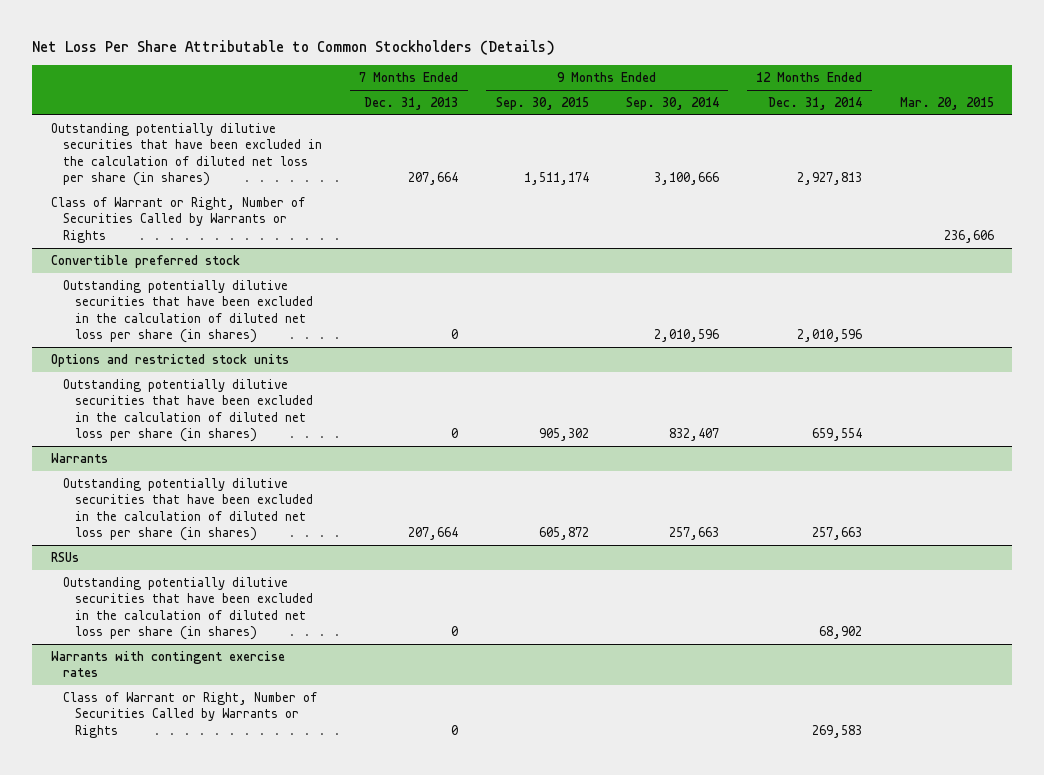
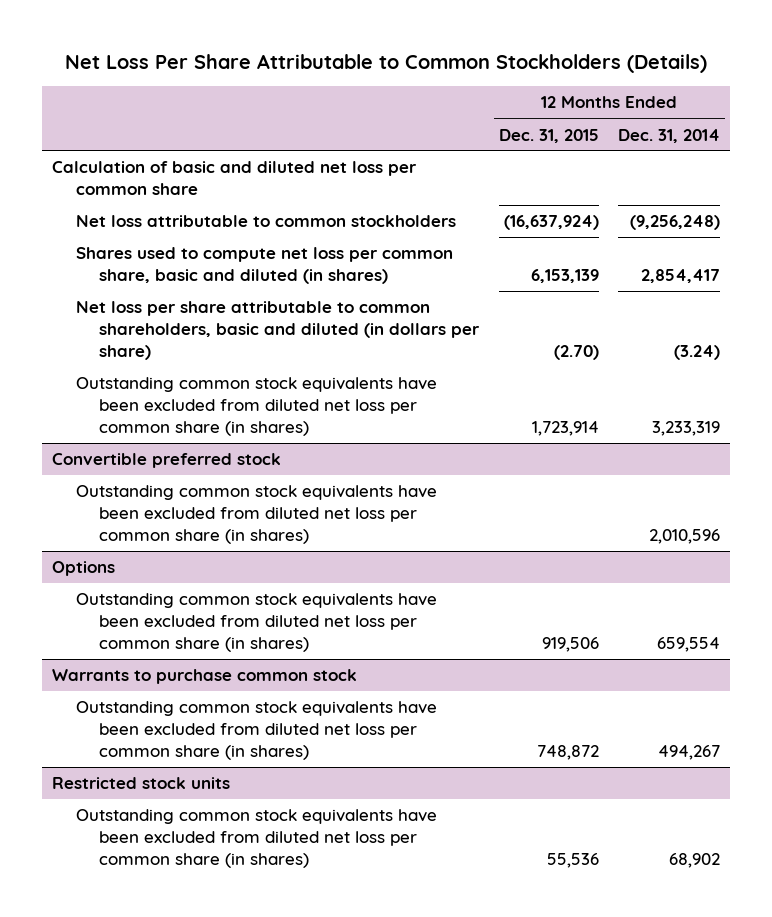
- | 7 Months Ended Dec. 31, 2013 | 9 Months Ended Sep. 30, 2015 | 9 Months Ended Sep. 30, 2014 | 12 Months Ended Dec. 31, 2014 | Mar. 20, 2015
+ | 12 Months Ended Dec. 31, 2015 | 12 Months Ended Dec. 31, 2014
- Outstanding potentially dilutive securities that have been excluded in the calculation of diluted net loss per share (in shares) | 207,664 | 1,511,174 | 3,100,666 | 2,927,813 |
- Class of Warrant or Right, Number of Securities Called by Warrants or Rights | | | | | 236,606
+ Calculation of basic and diluted net loss per common share
+ Net loss attributable to common stockholders | (16,637,924) | (9,256,248)
+ Shares used to compute net loss per common share, basic and diluted (in shares) | 6,153,139 | 2,854,417
+ Net loss per share attributable to common shareholders, basic and diluted (in dollars per share) | (2.70) | (3.24)
+ Outstanding common stock equivalents have been excluded from diluted net loss per common share (in shares) | 1,723,914 | 3,233,319
@ Convertible preferred stock
- Outstanding potentially dilutive securities that have been excluded in the calculation of diluted net loss per share (in shares) | 0 | | 2,010,596 | 2,010,596 |
- Options and restricted stock units
- Outstanding potentially dilutive securities that have been excluded in the calculation of diluted net loss per share (in shares) | 0 | 905,302 | 832,407 | 659,554 |
- Warrants
- Outstanding potentially dilutive securities that have been excluded in the calculation of diluted net loss per share (in shares) | 207,664 | 605,872 | 257,663 | 257,663 |
- RSUs
- Outstanding potentially dilutive securities that have been excluded in the calculation of diluted net loss per share (in shares) | 0 | | | 68,902 |
- Warrants with contingent exercise rates
- Class of Warrant or Right, Number of Securities Called by Warrants or Rights | 0 | | | 269,583 |
@ Convertible preferred stock
+ Outstanding common stock equivalents have been excluded from diluted net loss per common share (in shares) | | 2,010,596
+ Options
+ Outstanding common stock equivalents have been excluded from diluted net loss per common share (in shares) | 919,506 | 659,554
+ Warrants to purchase common stock
+ Outstanding common stock equivalents have been excluded from diluted net loss per common share (in shares) | 748,872 | 494,267
+ Restricted stock units
+ Outstanding common stock equivalents have been excluded from diluted net loss per common share (in shares) | 55,536 | 68,902

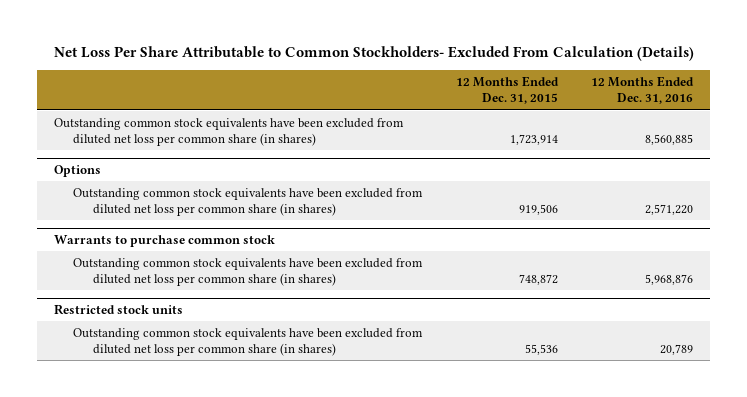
- Net Loss Per Share Attributable to Common Stockholders (Details)
+ Net Loss Per Share Attributable to Common Stockholders- Excluded From Calculation (Details)
- | 12 Months Ended Dec. 31, 2015 | 12 Months Ended Dec. 31, 2014
+ | 12 Months Ended Dec. 31, 2015 | 12 Months Ended Dec. 31, 2016
- Calculation of basic and diluted net loss per common share
- Net loss attributable to common stockholders | (16,637,924) | (9,256,248)
- Shares used to compute net loss per common share, basic and diluted (in shares) | 6,153,139 | 2,854,417
- Net loss per share attributable to common shareholders, basic and diluted (in dollars per share) | (2.70) | (3.24)
- Convertible preferred stock
- Outstanding common stock equivalents have been excluded from diluted net loss per common share (in shares) | | 2,010,596

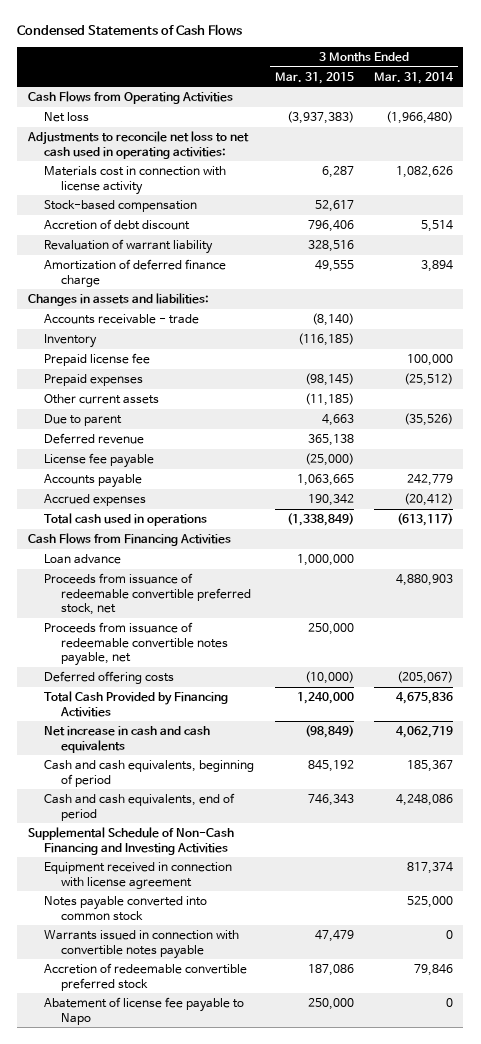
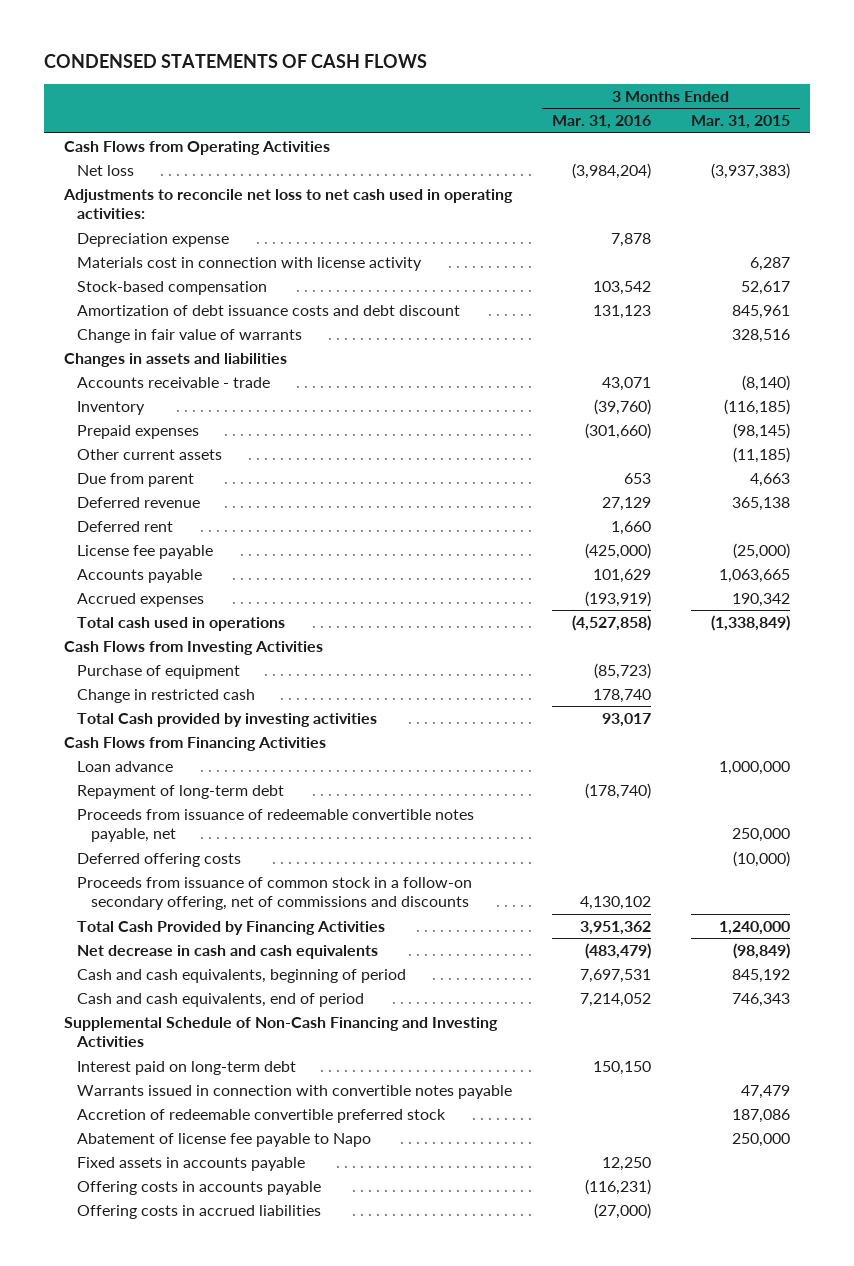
- Condensed Statements of Cash Flows
+ CONDENSED STATEMENTS OF CASH FLOWS
- | 3 Months Ended Mar. 31, 2015 | 3 Months Ended Mar. 31, 2014
+ | 3 Months Ended Mar. 31, 2016 | 3 Months Ended Mar. 31, 2015
+ Depreciation expense | 7,878 |
- Accretion of debt discount | 796,406 | 5,514
- Revaluation of warrant liability | 328,516 |
- Amortization of deferred finance charge | 49,555 | 3,894
- Changes in assets and liabilities:
+ Amortization of debt issuance costs and debt discount | 131,123 | 845,961
+ Change in fair value of warrants | | 328,516
+ Changes in assets and liabilities
- Prepaid license fee | | 100,000
- Due to parent | 4,663 | (35,526)
+ Due from parent | 653 | 4,663
+ Deferred rent | 1,660 |
+ Cash Flows from Investing Activities
+ Purchase of equipment | (85,723) |
+ Change in restricted cash | 178,740 |
+ Total Cash provided by investing activities | 93,017 |
- Proceeds from issuance of redeemable convertible preferred stock, net | | 4,880,903
+ Repayment of long-term debt | (178,740) |
+ Proceeds from issuance of common stock in a follow-on secondary offering, net of commissions and discounts | 4,130,102 |
- Net increase in cash and cash equivalents | (98,849) | 4,062,719
+ Net decrease in cash and cash equivalents | (483,479) | (98,849)
- Equipment received in connection with license agreement | | 817,374
- Notes payable converted into common stock | | 525,000
+ Interest paid on long-term debt | 150,150 |
+ Fixed assets in accounts payable | 12,250 |
+ Offering costs in accounts payable | (116,231) |
+ Offering costs in accrued liabilities | (27,000) |

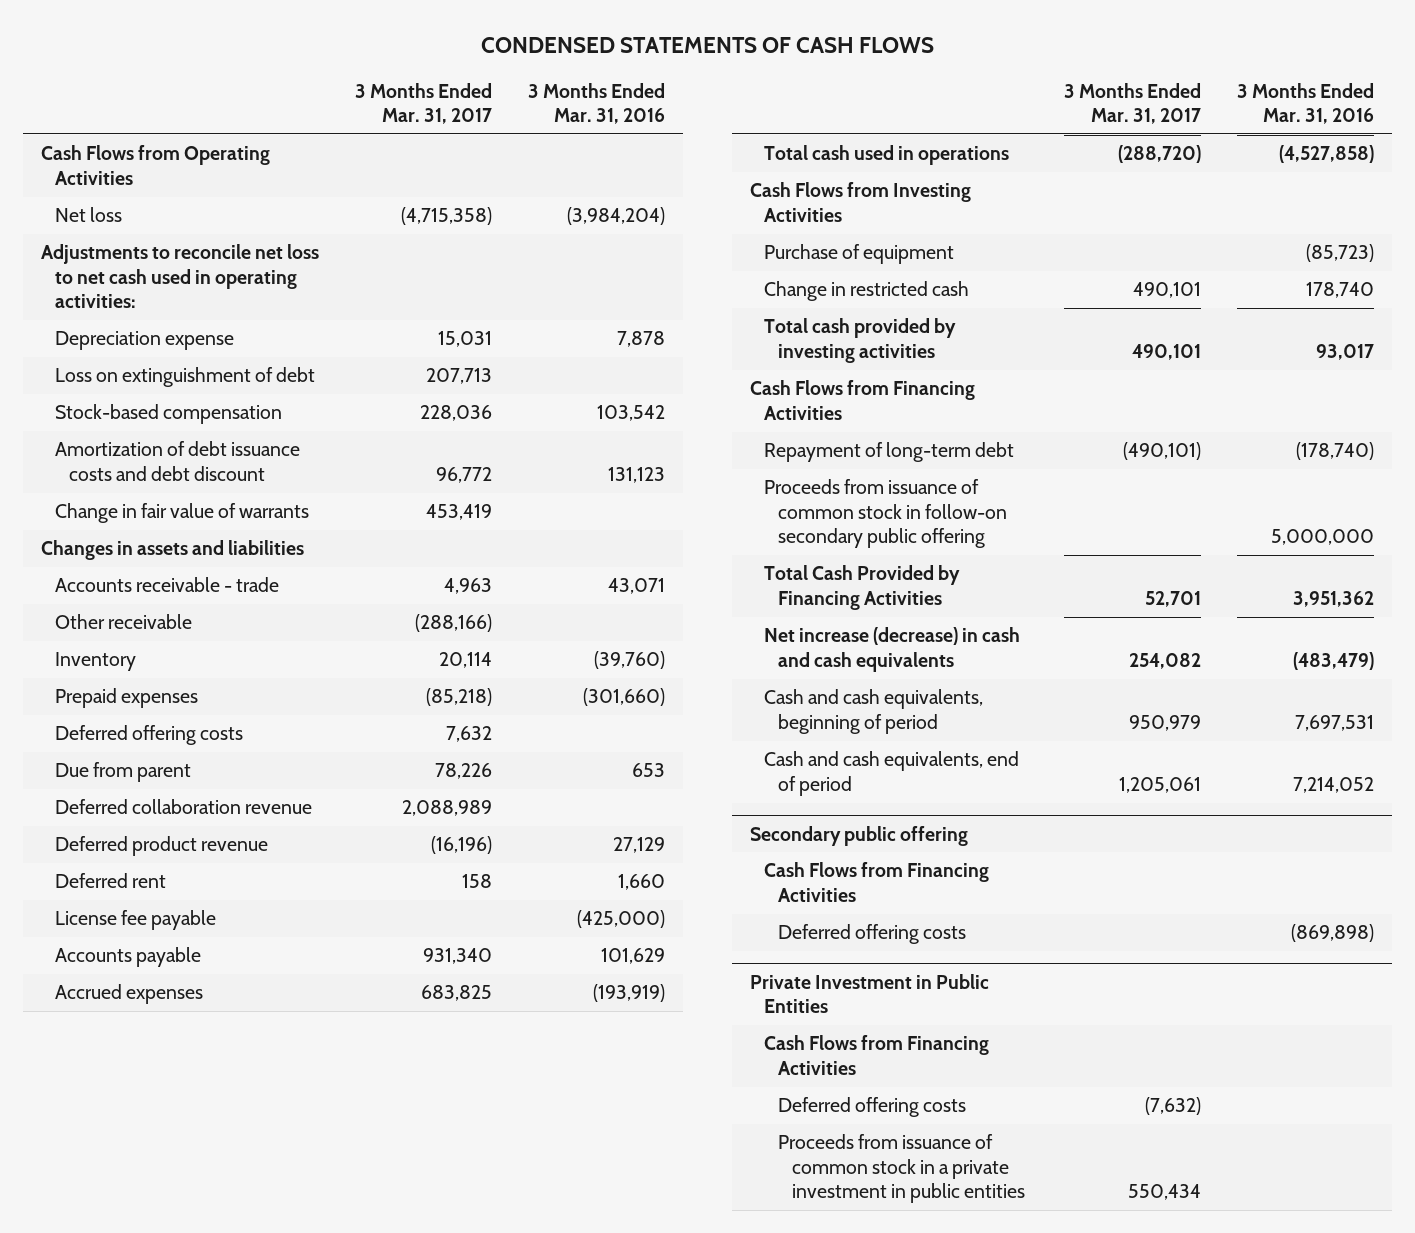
- | 3 Months Ended Mar. 31, 2016 | 3 Months Ended Mar. 31, 2015
+ | 3 Months Ended Mar. 31, 2017 | 3 Months Ended Mar. 31, 2016
- Materials cost in connection with license activity | | 6,287
+ Loss on extinguishment of debt | 207,713 |
+ Other receivable | (288,166) |
- Other current assets | | (11,185)
moved up: Deferred offering costs | 7,632 |
- Deferred revenue | 27,129 | 365,138
+ Deferred collaboration revenue | 2,088,989 |
+ Deferred product revenue | (16,196) | 27,129
- Total Cash provided by investing activities | 93,017 |
+ Total cash provided by investing activities | 490,101 | 93,017
- Loan advance | | 1,000,000
- Proceeds from issuance of redeemable convertible notes payable, net | | 250,000
- Proceeds from issuance of common stock in a follow-on secondary offering, net of commissions and discounts | 4,130,102 |
+ Proceeds from issuance of common stock in follow-on secondary public offering | | 5,000,000
- Net decrease in cash and cash equivalents | (483,479) | (98,849)
+ Net increase (decrease) in cash and cash equivalents | 254,082 | (483,479)
- Supplemental Schedule of Non-Cash Financing and Investing Activities
- Interest paid on long-term debt | 150,150 |
- Warrants issued in connection with convertible notes payable | | 47,479
- Accretion of redeemable convertible preferred stock | | 187,086
- Abatement of license fee payable to Napo | | 250,000
- Fixed assets in accounts payable | 12,250 |
- Offering costs in accounts payable | (116,231) |
- Offering costs in accrued liabilities | (27,000) |
+ Secondary public offering
+ Cash Flows from Financing Activities
+ Deferred offering costs | | (869,898)
+ Private Investment in Public Entities
+ Cash Flows from Financing Activities
+ Deferred offering costs | (7,632) |
+ Proceeds from issuance of common stock in a private investment in public entities | 550,434 |

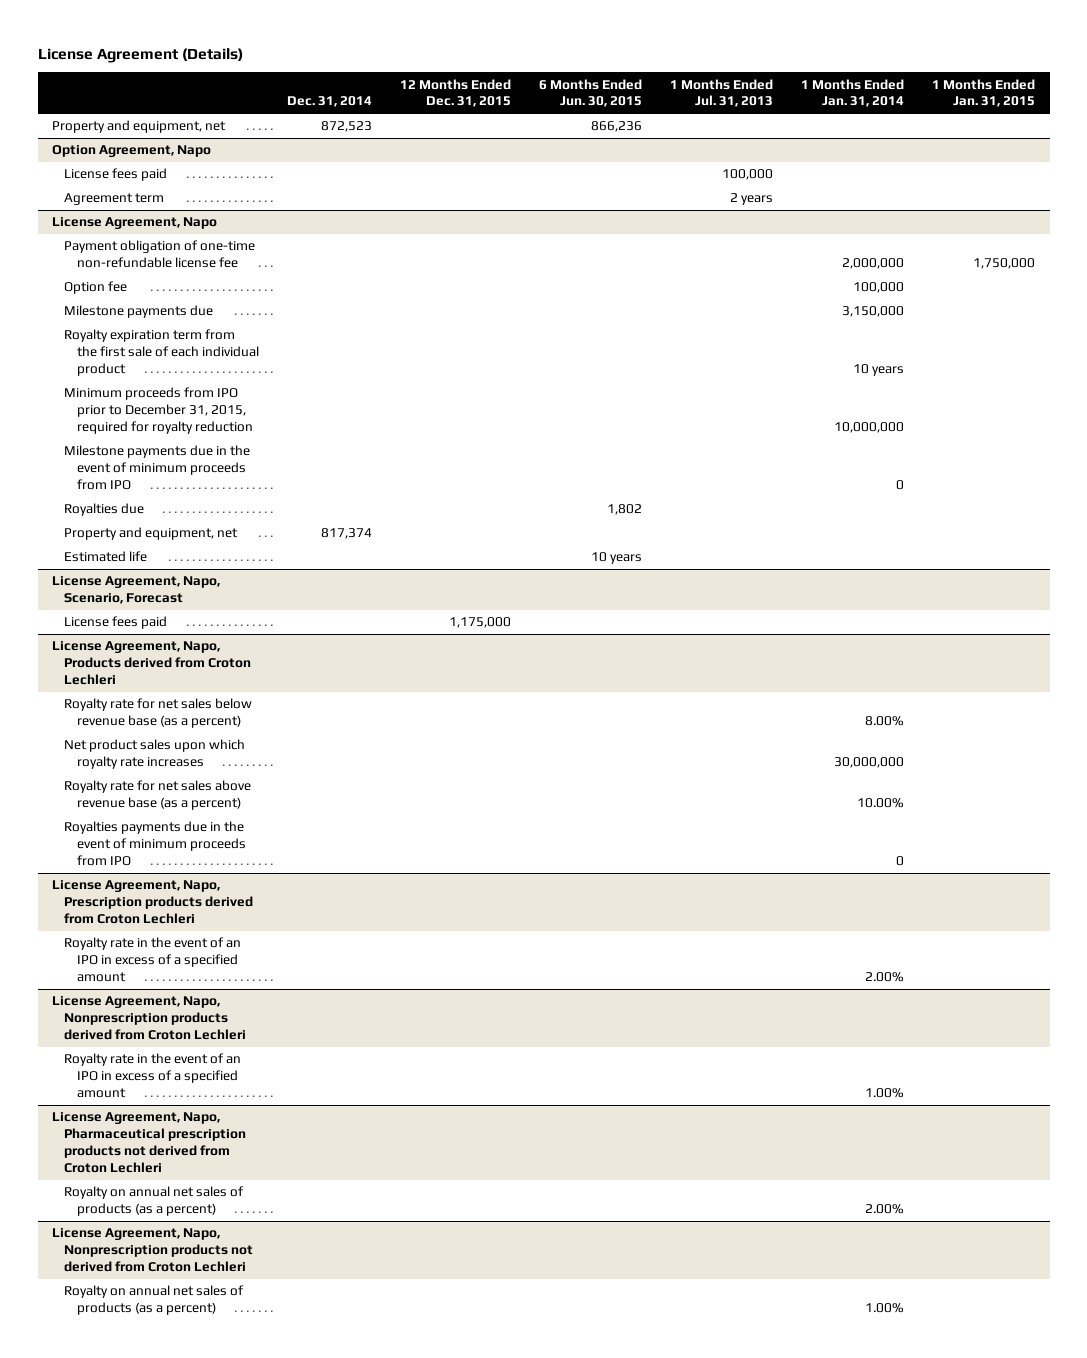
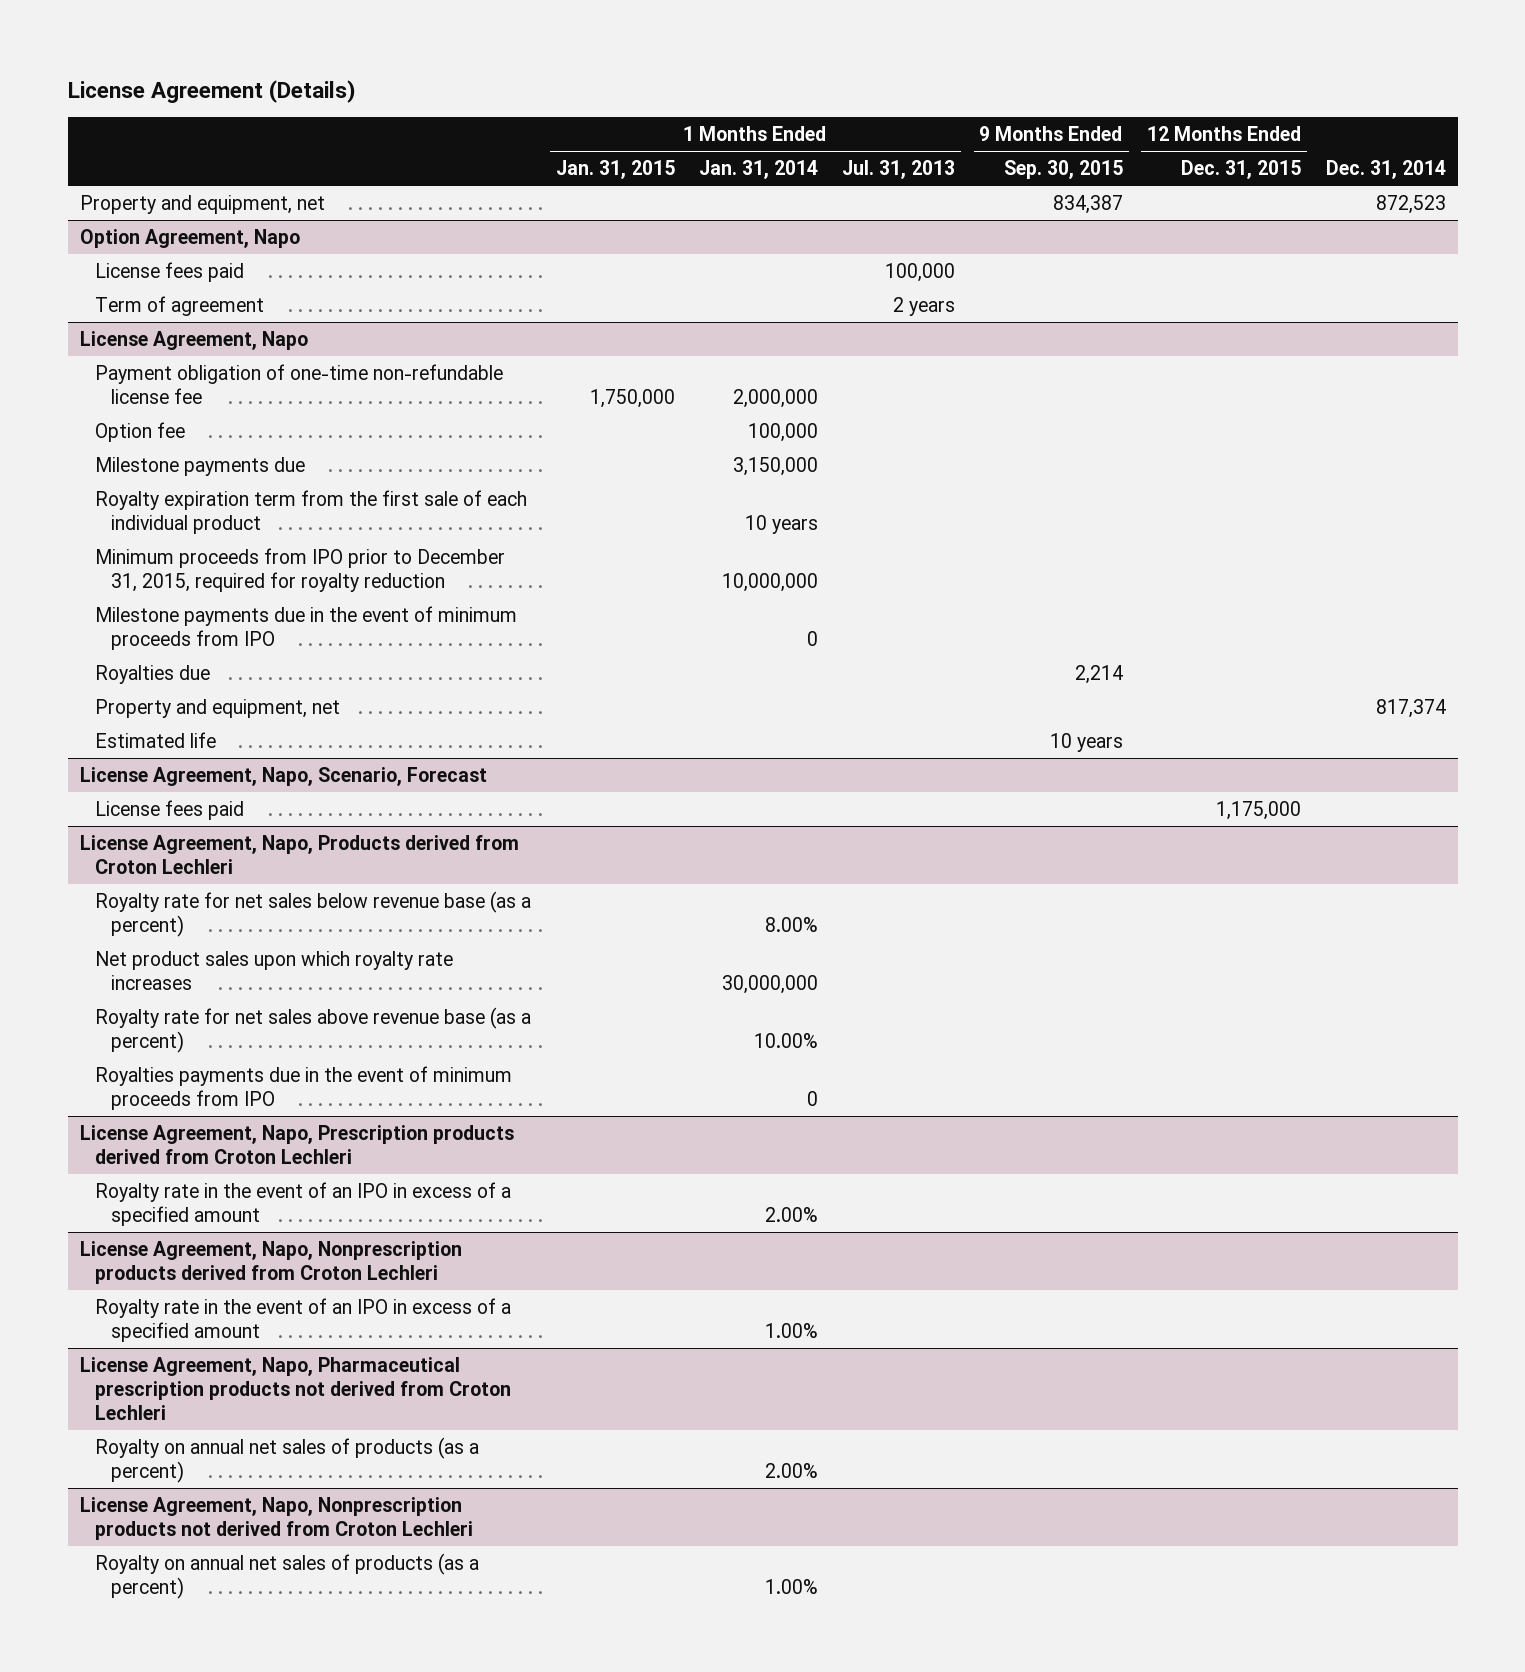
- | Dec. 31, 2014 | 12 Months Ended Dec. 31, 2015 | 6 Months Ended Jun. 30, 2015 | 1 Months Ended Jul. 31, 2013 | 1 Months Ended Jan. 31, 2014 | 1 Months Ended Jan. 31, 2015
+ | 1 Months Ended Jan. 31, 2015 | 1 Months Ended Jan. 31, 2014 | 1 Months Ended Jul. 31, 2013 | 9 Months Ended Sep. 30, 2015 | 12 Months Ended Dec. 31, 2015 | Dec. 31, 2014
@ Option Agreement, Napo
- Agreement term | | | | 2 years | |
+ Term of agreement | | | 2 years | | |

